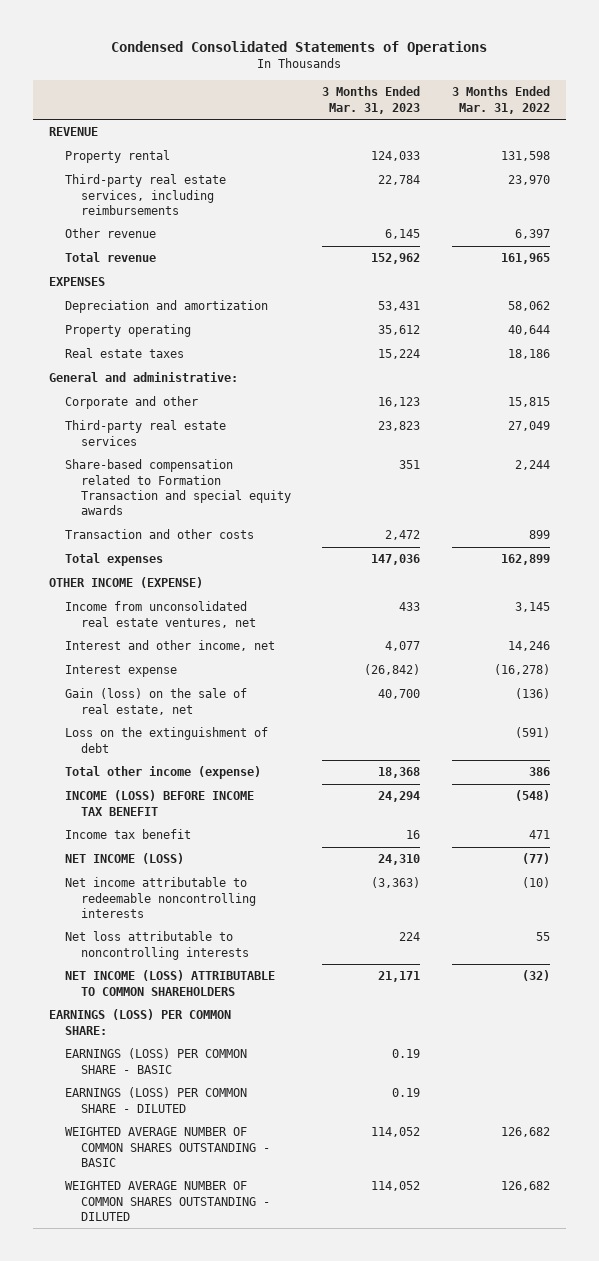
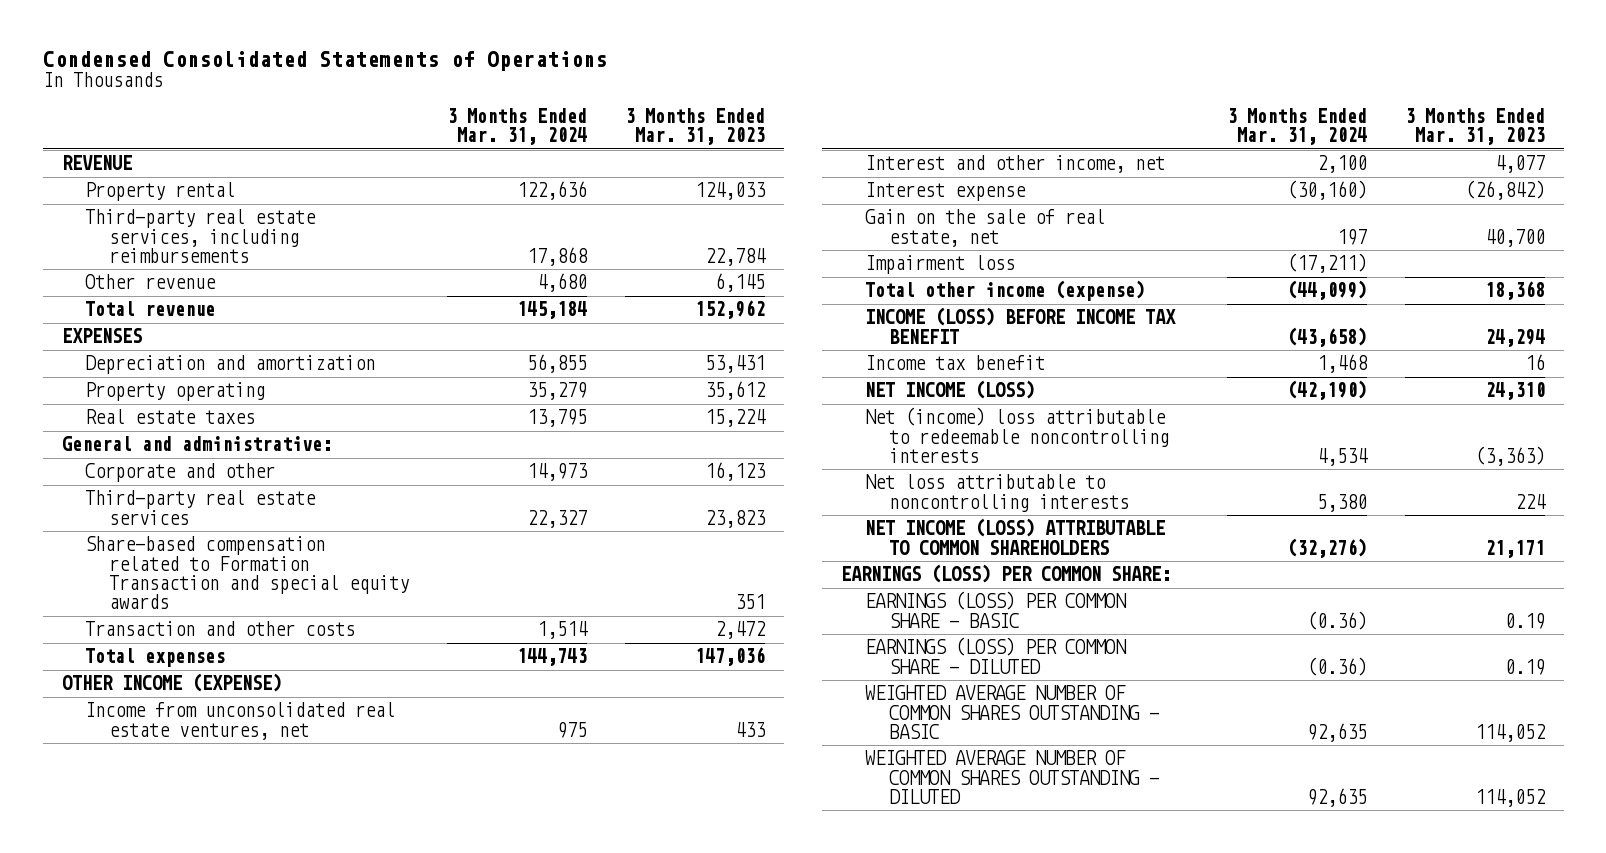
- | 3 Months Ended Mar. 31, 2023 | 3 Months Ended Mar. 31, 2022
+ | 3 Months Ended Mar. 31, 2024 | 3 Months Ended Mar. 31, 2023
- Gain (loss) on the sale of real estate, net | 40,700 | (136)
- Loss on the extinguishment of debt | | (591)
+ Gain on the sale of real estate, net | 197 | 40,700
+ Impairment loss | (17,211) |
- Net income attributable to redeemable noncontrolling interests | (3,363) | (10)
+ Net (income) loss attributable to redeemable noncontrolling interests | 4,534 | (3,363)

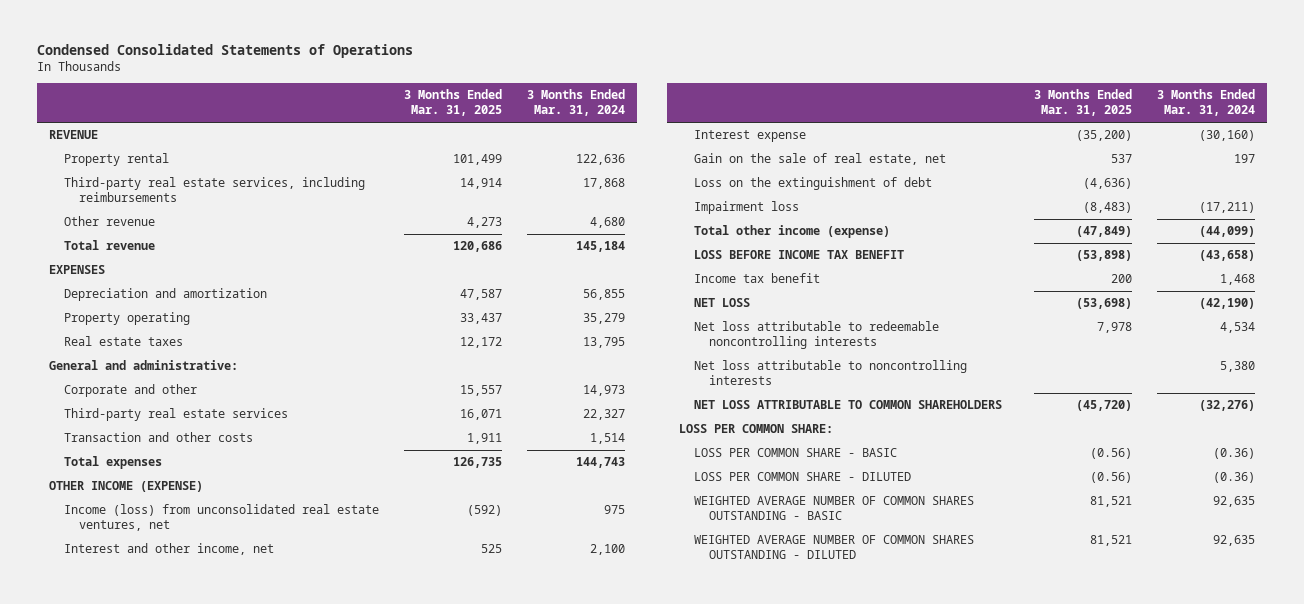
- | 3 Months Ended Mar. 31, 2024 | 3 Months Ended Mar. 31, 2023
+ | 3 Months Ended Mar. 31, 2025 | 3 Months Ended Mar. 31, 2024
- Share-based compensation related to Formation Transaction and special equity awards | | 351
- Income from unconsolidated real estate ventures, net | 975 | 433
+ Income (loss) from unconsolidated real estate ventures, net | (592) | 975
+ Loss on the extinguishment of debt | (4,636) |
- INCOME (LOSS) BEFORE INCOME TAX BENEFIT | (43,658) | 24,294
+ LOSS BEFORE INCOME TAX BENEFIT | (53,898) | (43,658)
- NET INCOME (LOSS) | (42,190) | 24,310
- Net (income) loss attributable to redeemable noncontrolling interests | 4,534 | (3,363)
+ NET LOSS | (53,698) | (42,190)
+ Net loss attributable to redeemable noncontrolling interests | 7,978 | 4,534
- NET INCOME (LOSS) ATTRIBUTABLE TO COMMON SHAREHOLDERS | (32,276) | 21,171
- EARNINGS (LOSS) PER COMMON SHARE:
- EARNINGS (LOSS) PER COMMON SHARE - BASIC | (0.36) | 0.19
- EARNINGS (LOSS) PER COMMON SHARE - DILUTED | (0.36) | 0.19
+ NET LOSS ATTRIBUTABLE TO COMMON SHAREHOLDERS | (45,720) | (32,276)
+ LOSS PER COMMON SHARE:
+ LOSS PER COMMON SHARE - BASIC | (0.56) | (0.36)
+ LOSS PER COMMON SHARE - DILUTED | (0.56) | (0.36)

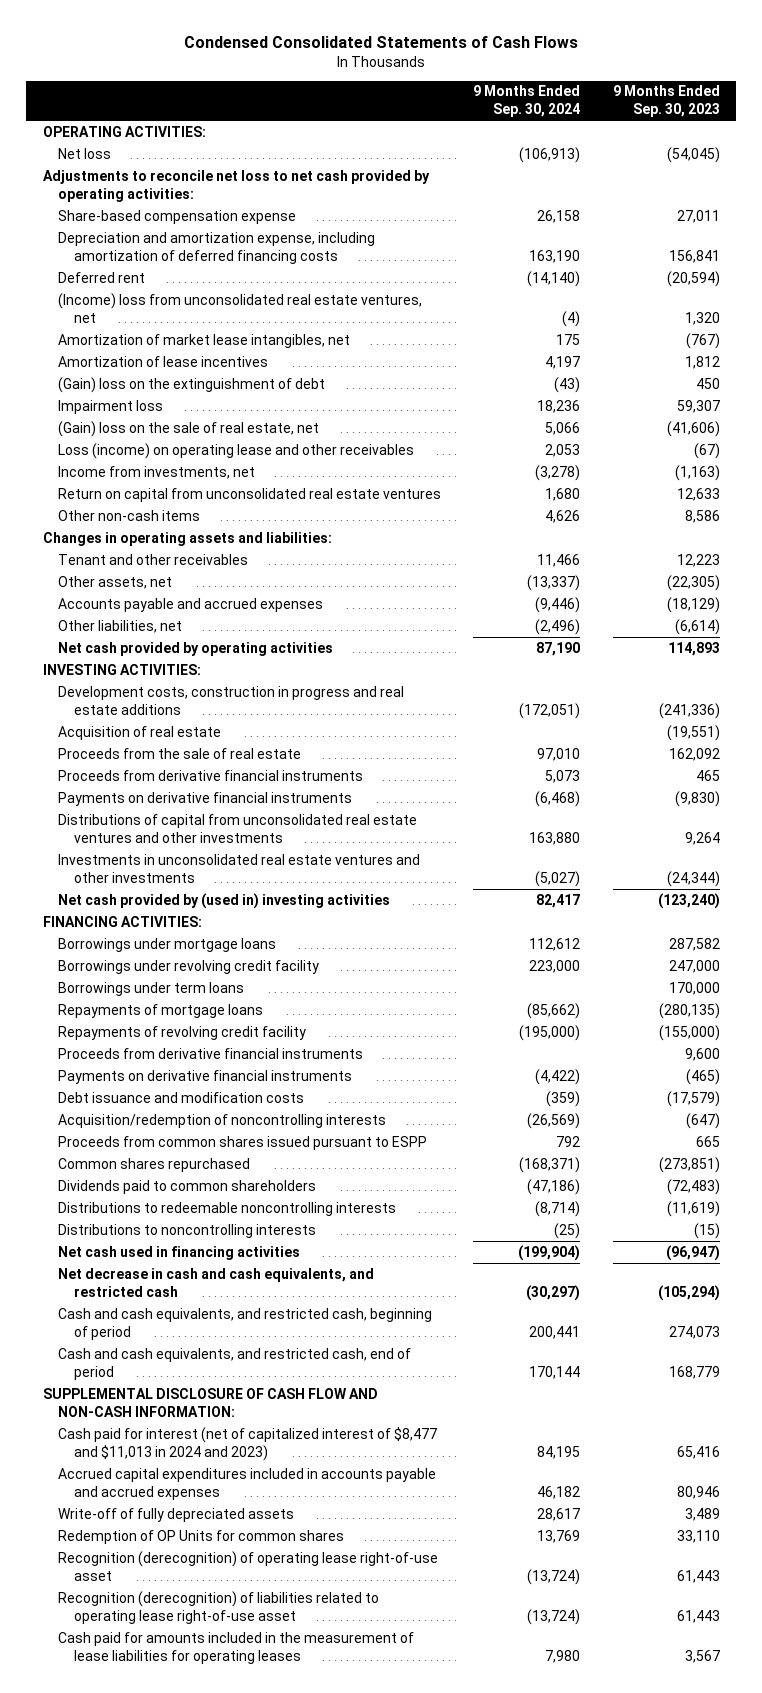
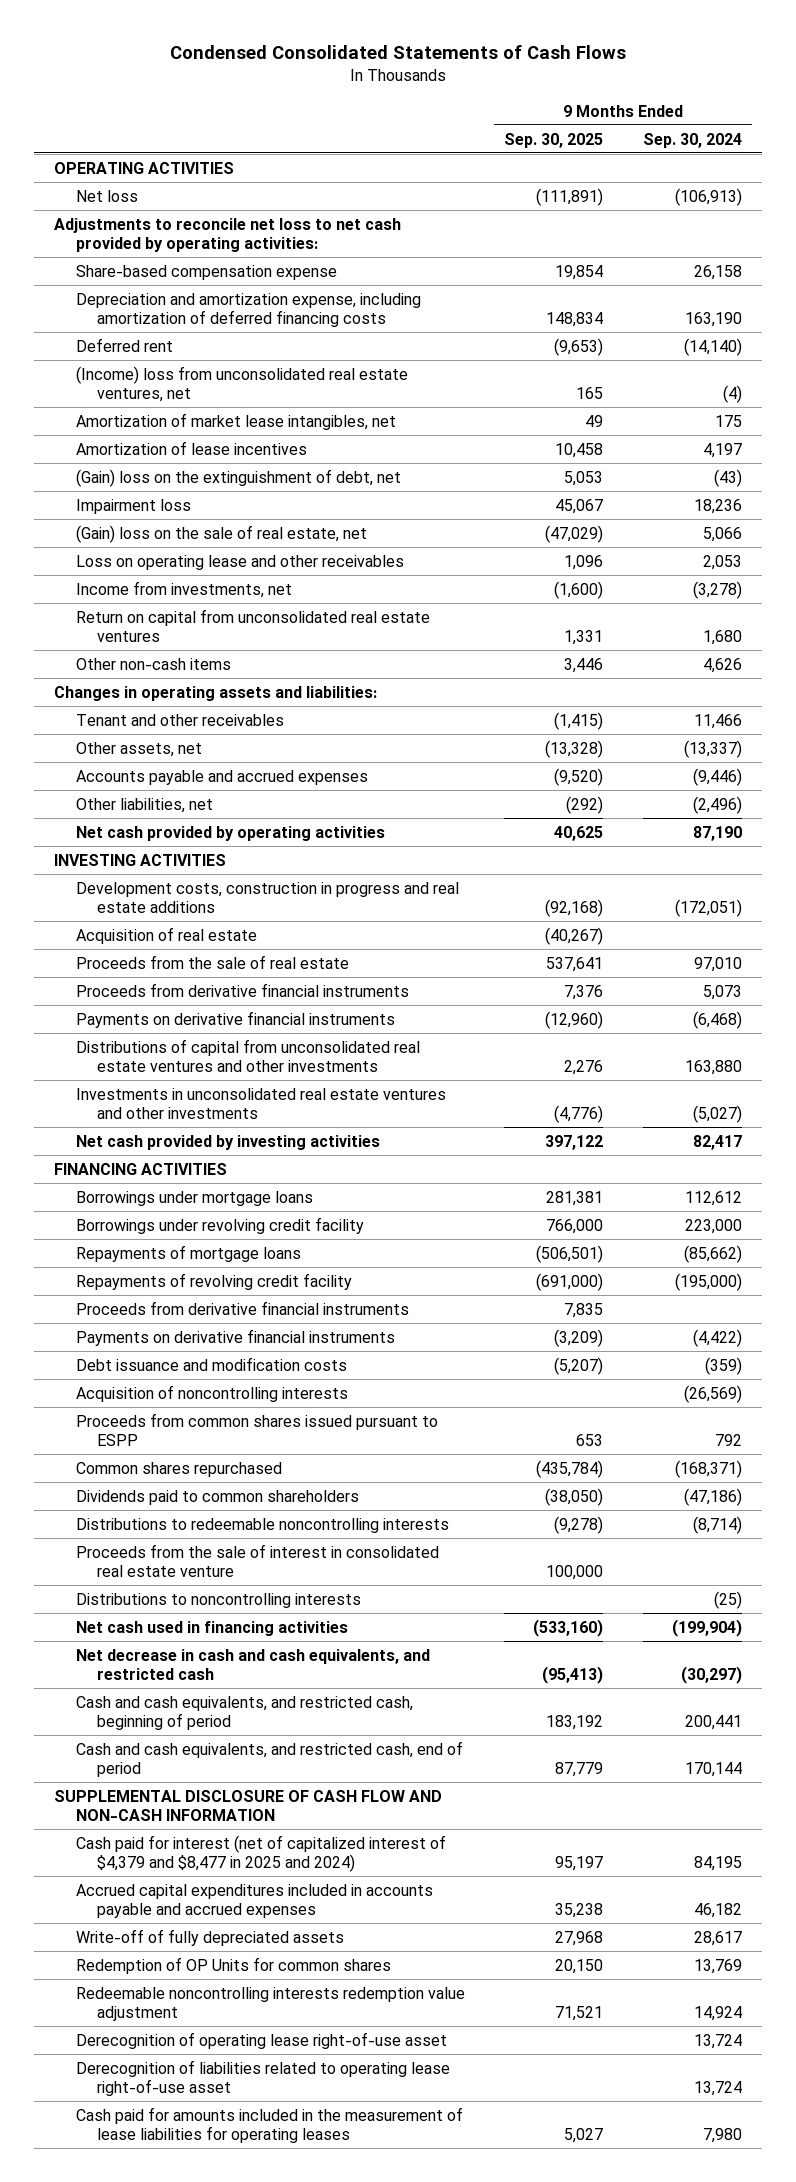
- | 9 Months Ended Sep. 30, 2024 | 9 Months Ended Sep. 30, 2023
+ | 9 Months Ended Sep. 30, 2025 | 9 Months Ended Sep. 30, 2024
- OPERATING ACTIVITIES:
+ OPERATING ACTIVITIES
- (Gain) loss on the extinguishment of debt | (43) | 450
+ (Gain) loss on the extinguishment of debt, net | 5,053 | (43)
- Loss (income) on operating lease and other receivables | 2,053 | (67)
+ Loss on operating lease and other receivables | 1,096 | 2,053
- INVESTING ACTIVITIES:
+ INVESTING ACTIVITIES
- Net cash provided by (used in) investing activities | 82,417 | (123,240)
- FINANCING ACTIVITIES:
+ Net cash provided by investing activities | 397,122 | 82,417
+ FINANCING ACTIVITIES
- Borrowings under term loans | | 170,000
- Acquisition/redemption of noncontrolling interests | (26,569) | (647)
+ Acquisition of noncontrolling interests | | (26,569)
+ Proceeds from the sale of interest in consolidated real estate venture | 100,000 |
- SUPPLEMENTAL DISCLOSURE OF CASH FLOW AND NON-CASH INFORMATION:
- Cash paid for interest (net of capitalized interest of $8,477 and $11,013 in 2024 and 2023) | 84,195 | 65,416
+ SUPPLEMENTAL DISCLOSURE OF CASH FLOW AND NON-CASH INFORMATION
+ Cash paid for interest (net of capitalized interest of $4,379 and $8,477 in 2025 and 2024) | 95,197 | 84,195
- Recognition (derecognition) of operating lease right-of-use asset | (13,724) | 61,443
- Recognition (derecognition) of liabilities related to operating lease right-of-use asset | (13,724) | 61,443
+ Redeemable noncontrolling interests redemption value adjustment | 71,521 | 14,924
+ Derecognition of operating lease right-of-use asset | | 13,724
+ Derecognition of liabilities related to operating lease right-of-use asset | | 13,724

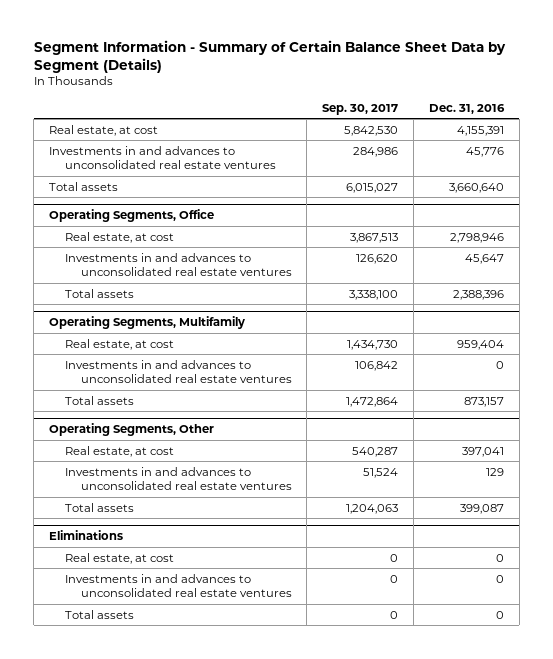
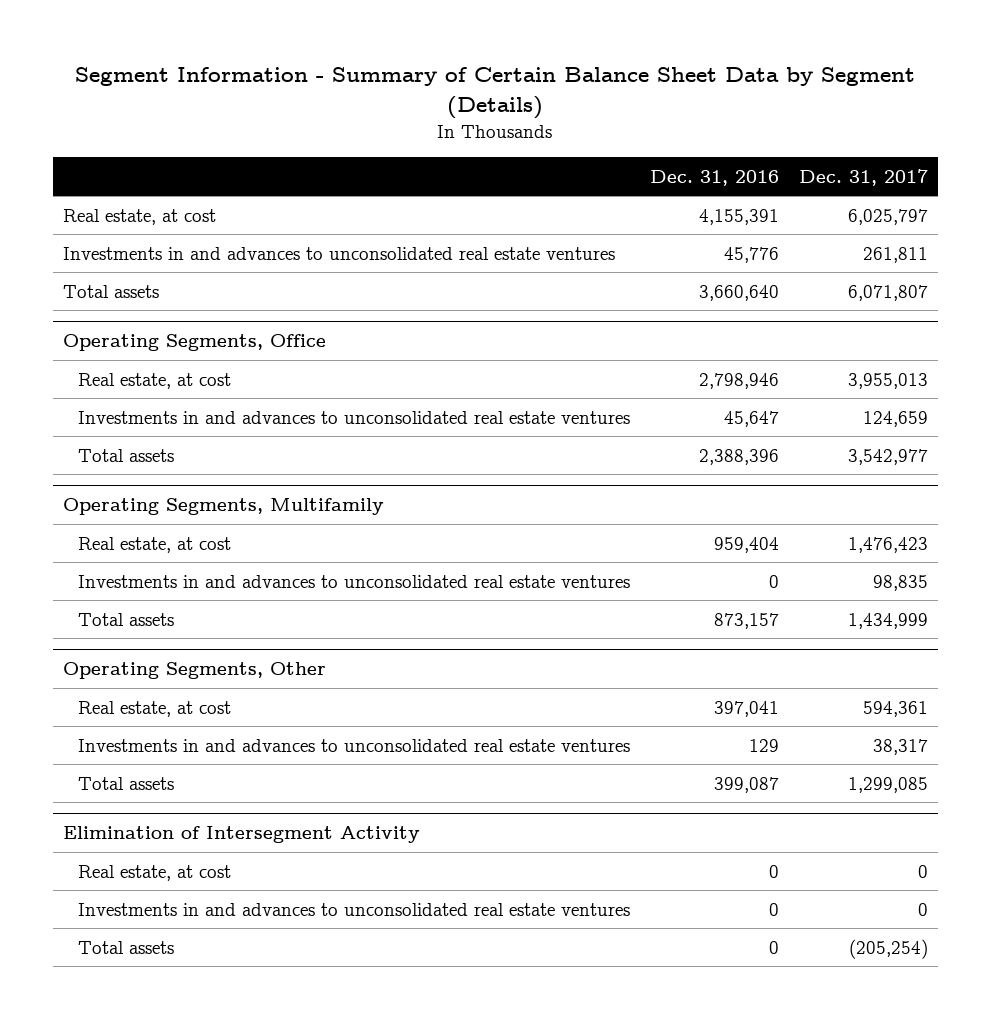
- | Sep. 30, 2017 | Dec. 31, 2016
+ | Dec. 31, 2016 | Dec. 31, 2017
- Eliminations
+ Elimination of Intersegment Activity

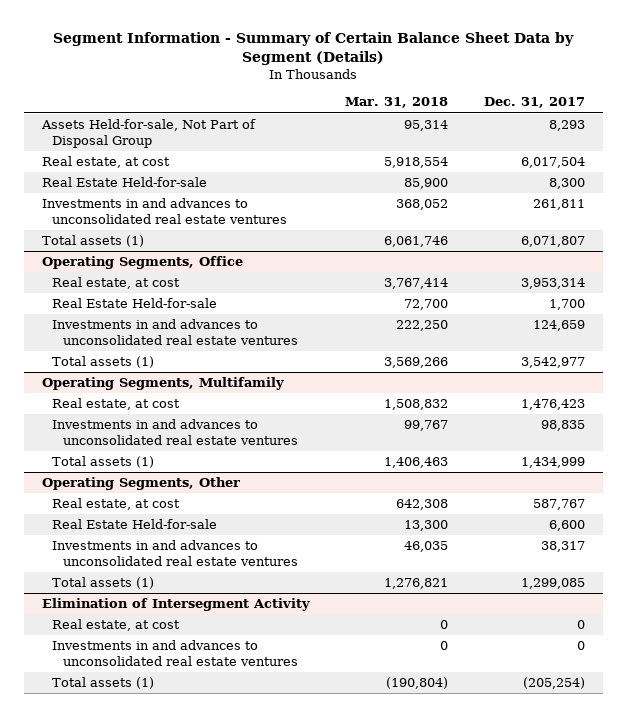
- | Dec. 31, 2016 | Dec. 31, 2017
+ | Mar. 31, 2018 | Dec. 31, 2017
- Real estate, at cost | 4,155,391 | 6,025,797
+ Assets Held-for-sale, Not Part of Disposal Group | 95,314 | 8,293
+ Real estate, at cost | 5,918,554 | 6,017,504
+ Real Estate Held-for-sale | 85,900 | 8,300
- Total assets | 3,660,640 | 6,071,807
+ Total assets (1) | 6,061,746 | 6,071,807
@ Operating Segments, Office
- Real estate, at cost | 2,798,946 | 3,955,013
+ Real estate, at cost | 3,767,414 | 3,953,314
+ Real Estate Held-for-sale | 72,700 | 1,700
- Total assets | 2,388,396 | 3,542,977
+ Total assets (1) | 3,569,266 | 3,542,977
@ Operating Segments, Multifamily
- Total assets | 873,157 | 1,434,999
+ Total assets (1) | 1,406,463 | 1,434,999
@ Operating Segments, Other
- Real estate, at cost | 397,041 | 594,361
+ Real estate, at cost | 642,308 | 587,767
+ Real Estate Held-for-sale | 13,300 | 6,600
- Total assets | 399,087 | 1,299,085
+ Total assets (1) | 1,276,821 | 1,299,085
@ Elimination of Intersegment Activity
- Total assets | 0 | (205,254)
+ Total assets (1) | (190,804) | (205,254)

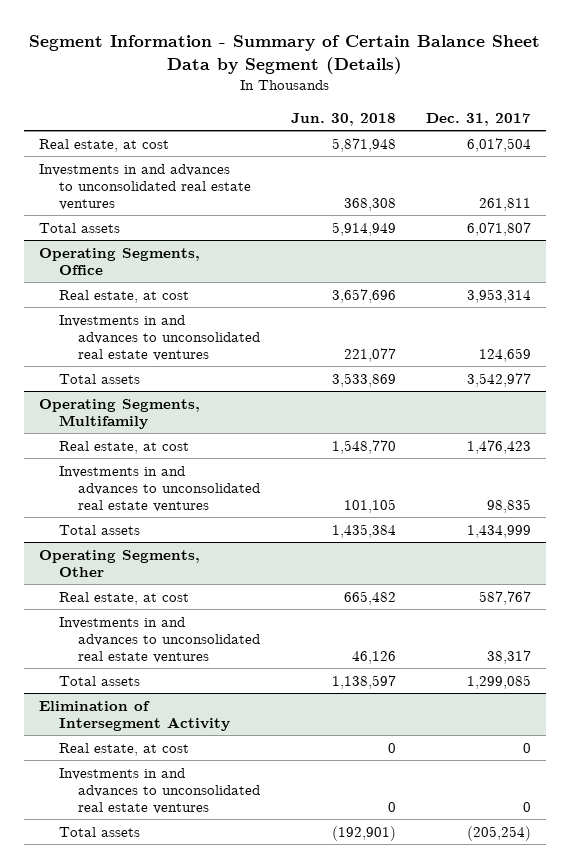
- | Mar. 31, 2018 | Dec. 31, 2017
+ | Jun. 30, 2018 | Dec. 31, 2017
- Assets Held-for-sale, Not Part of Disposal Group | 95,314 | 8,293
- Real Estate Held-for-sale | 85,900 | 8,300
- Total assets (1) | 6,061,746 | 6,071,807
+ Total assets | 5,914,949 | 6,071,807
@ Operating Segments, Office
- Real Estate Held-for-sale | 72,700 | 1,700
- Total assets (1) | 3,569,266 | 3,542,977
+ Total assets | 3,533,869 | 3,542,977
@ Operating Segments, Multifamily
- Total assets (1) | 1,406,463 | 1,434,999
+ Total assets | 1,435,384 | 1,434,999
@ Operating Segments, Other
- Real Estate Held-for-sale | 13,300 | 6,600
- Total assets (1) | 1,276,821 | 1,299,085
+ Total assets | 1,138,597 | 1,299,085
@ Elimination of Intersegment Activity
- Total assets (1) | (190,804) | (205,254)
+ Total assets | (192,901) | (205,254)

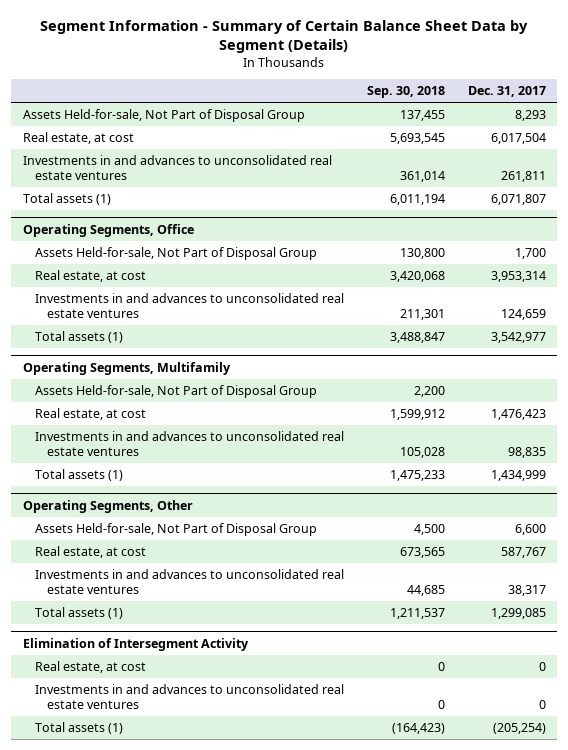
- | Jun. 30, 2018 | Dec. 31, 2017
+ | Sep. 30, 2018 | Dec. 31, 2017
+ Assets Held-for-sale, Not Part of Disposal Group | 137,455 | 8,293
- Total assets | 5,914,949 | 6,071,807
+ Total assets (1) | 6,011,194 | 6,071,807
@ Operating Segments, Office
+ Assets Held-for-sale, Not Part of Disposal Group | 130,800 | 1,700
- Total assets | 3,533,869 | 3,542,977
+ Total assets (1) | 3,488,847 | 3,542,977
@ Operating Segments, Multifamily
+ Assets Held-for-sale, Not Part of Disposal Group | 2,200 |
- Total assets | 1,435,384 | 1,434,999
+ Total assets (1) | 1,475,233 | 1,434,999
@ Operating Segments, Other
+ Assets Held-for-sale, Not Part of Disposal Group | 4,500 | 6,600
- Total assets | 1,138,597 | 1,299,085
+ Total assets (1) | 1,211,537 | 1,299,085
@ Elimination of Intersegment Activity
- Total assets | (192,901) | (205,254)
+ Total assets (1) | (164,423) | (205,254)

